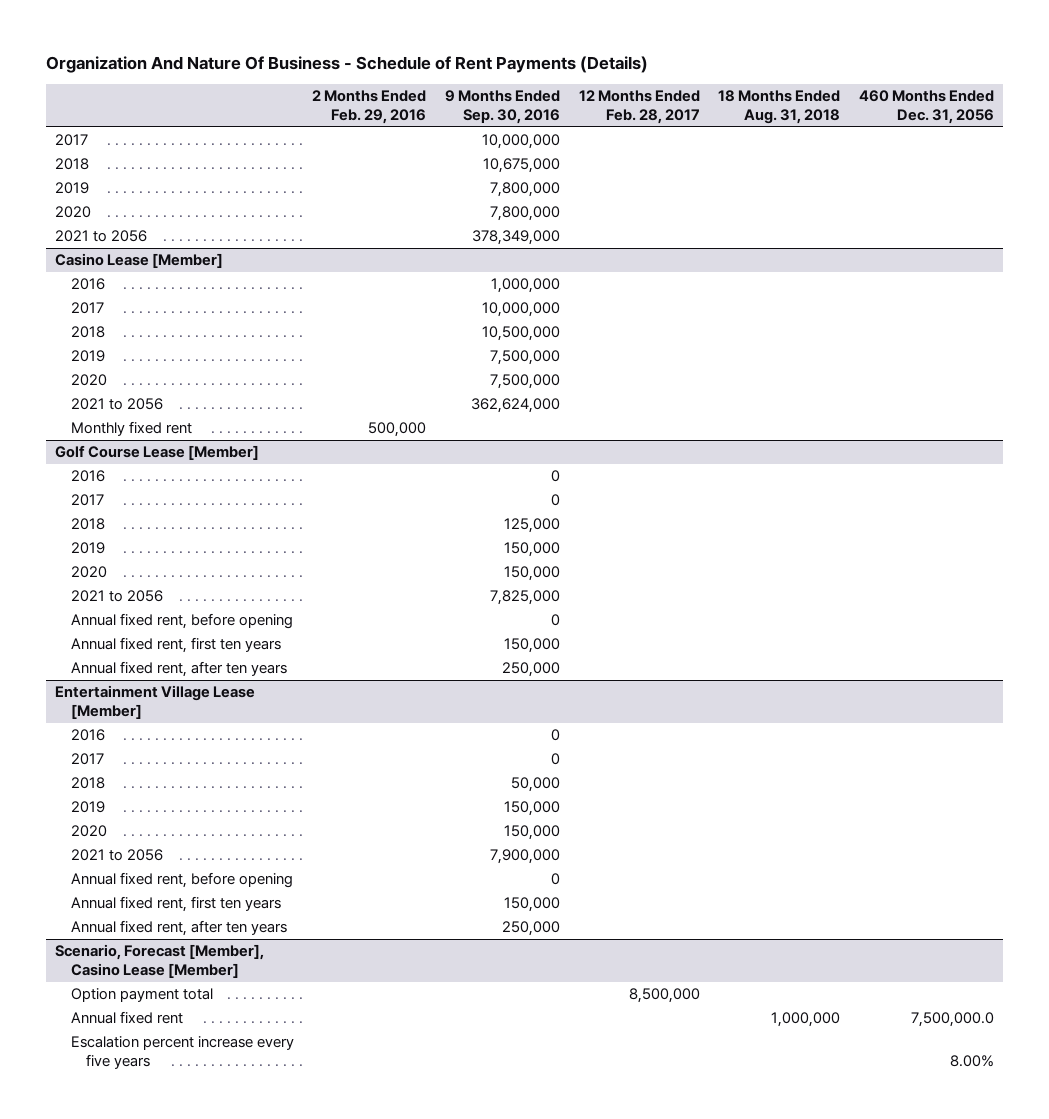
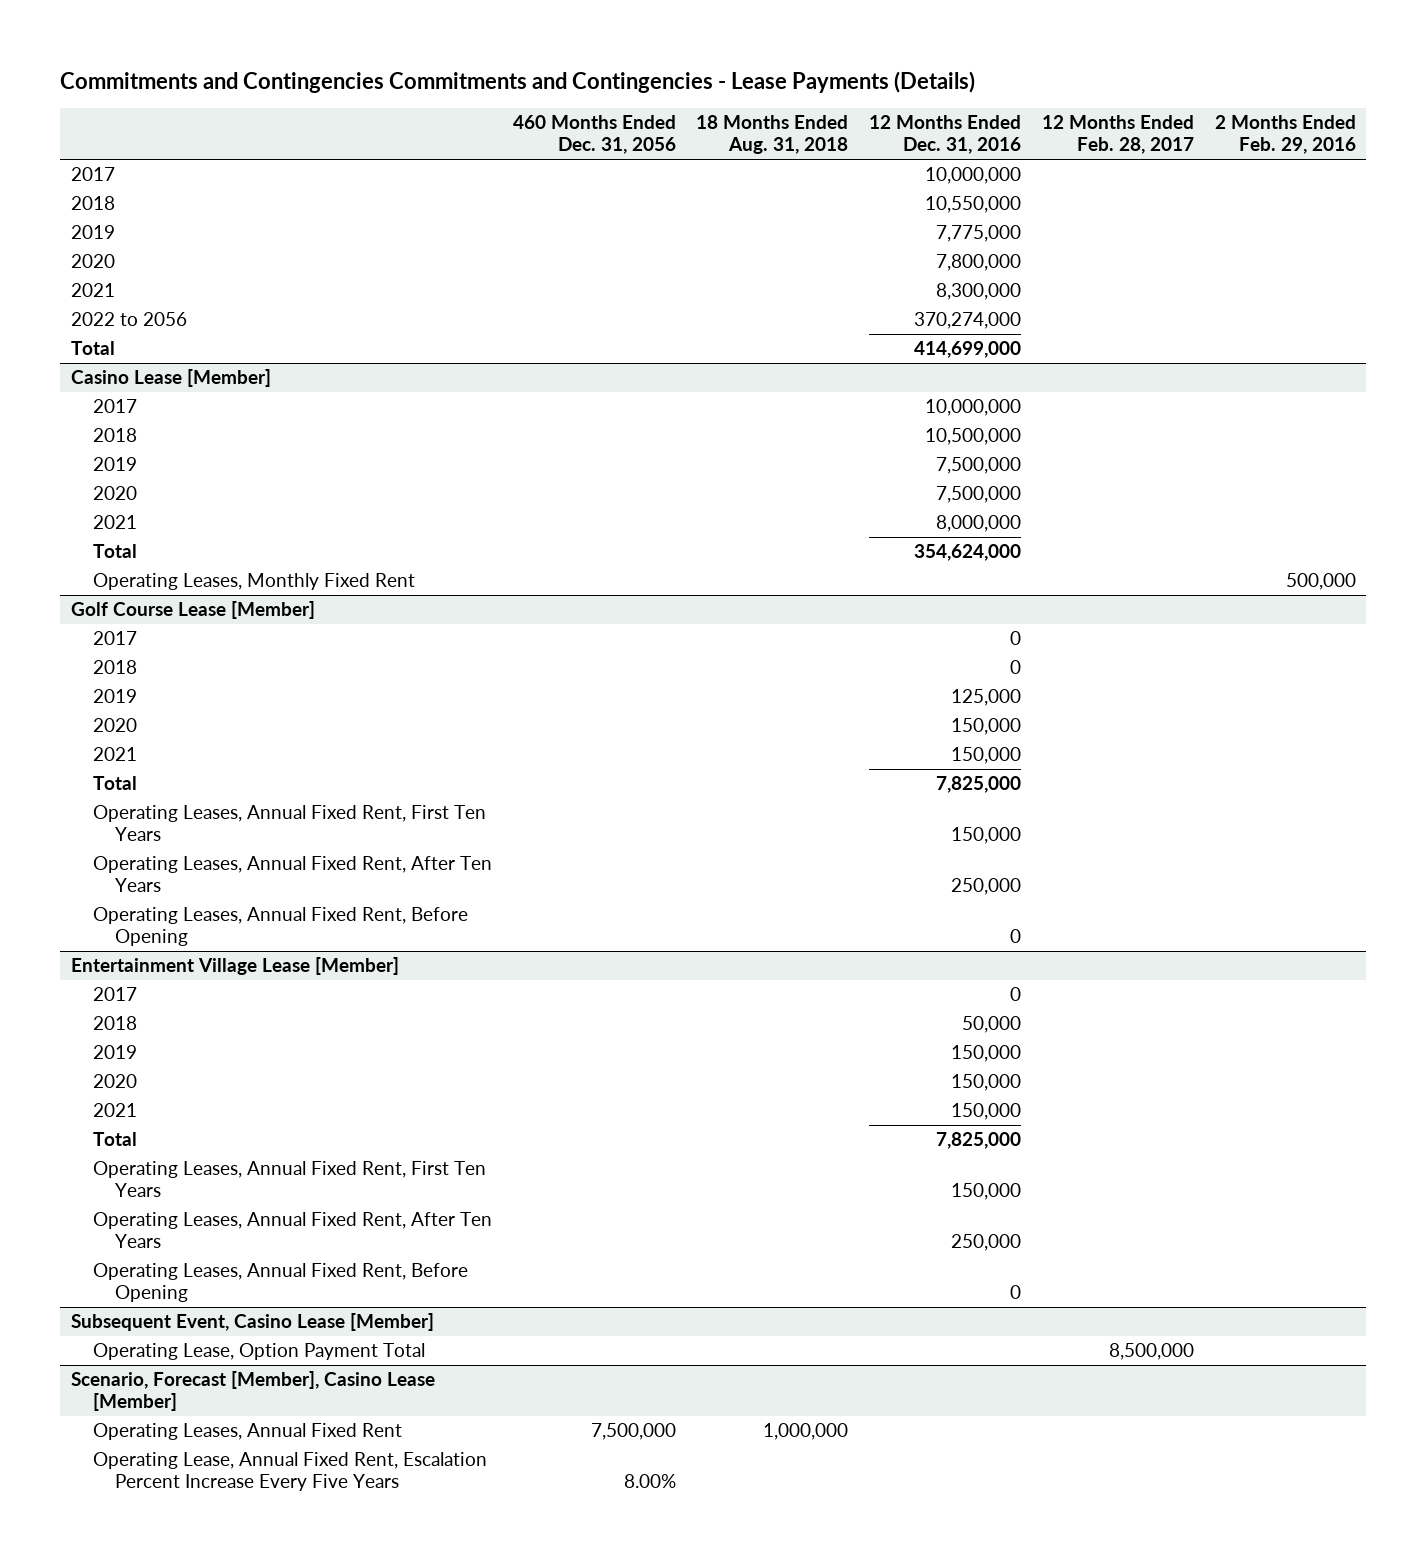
- Organization And Nature Of Business - Schedule of Rent Payments (Details)
+ Commitments and Contingencies Commitments and Contingencies - Lease Payments (Details)
- | 2 Months Ended Feb. 29, 2016 | 9 Months Ended Sep. 30, 2016 | 12 Months Ended Feb. 28, 2017 | 18 Months Ended Aug. 31, 2018 | 460 Months Ended Dec. 31, 2056
+ | 460 Months Ended Dec. 31, 2056 | 18 Months Ended Aug. 31, 2018 | 12 Months Ended Dec. 31, 2016 | 12 Months Ended Feb. 28, 2017 | 2 Months Ended Feb. 29, 2016
- 2021 to 2056 | | 378,349,000 | | |
+ 2021 | | | 8,300,000 | |
+ 2022 to 2056 | | | 370,274,000 | |
+ Total | | | 414,699,000 | |
@ Casino Lease [Member]
- 2016 | | 1,000,000 | | |
- 2021 to 2056 | | 362,624,000 | | |
- Monthly fixed rent | 500,000 | | | |
+ 2021 | | | 8,000,000 | |
+ Total | | | 354,624,000 | |
+ Operating Leases, Monthly Fixed Rent | | | | | 500,000
@ Golf Course Lease [Member]
- 2016 | | 0 | | |
- 2021 to 2056 | | 7,825,000 | | |
- Annual fixed rent, before opening | | 0 | | |
- Annual fixed rent, first ten years | | 150,000 | | |
- Annual fixed rent, after ten years | | 250,000 | | |
+ 2021 | | | 150,000 | |
+ Total | | | 7,825,000 | |
+ Operating Leases, Annual Fixed Rent, First Ten Years | | | 150,000 | |
+ Operating Leases, Annual Fixed Rent, After Ten Years | | | 250,000 | |
+ Operating Leases, Annual Fixed Rent, Before Opening | | | 0 | |
@ Entertainment Village Lease [Member]
- 2016 | | 0 | | |
- 2021 to 2056 | | 7,900,000 | | |
- Annual fixed rent, before opening | | 0 | | |
- Annual fixed rent, first ten years | | 150,000 | | |
- Annual fixed rent, after ten years | | 250,000 | | |
+ 2021 | | | 150,000 | |
+ Total | | | 7,825,000 | |
+ Operating Leases, Annual Fixed Rent, First Ten Years | | | 150,000 | |
+ Operating Leases, Annual Fixed Rent, After Ten Years | | | 250,000 | |
+ Operating Leases, Annual Fixed Rent, Before Opening | | | 0 | |
+ Subsequent Event, Casino Lease [Member]
+ Operating Lease, Option Payment Total | | | | 8,500,000 |
@ Scenario, Forecast [Member], Casino Lease [Member]
- Option payment total | | | 8,500,000 | |
- Annual fixed rent | | | | 1,000,000 | 7,500,000.0
- Escalation percent increase every five years | | | | | 8.00%
+ Operating Leases, Annual Fixed Rent | 7,500,000 | 1,000,000 | | |
+ Operating Lease, Annual Fixed Rent, Escalation Percent Increase Every Five Years | 8.00% | | | |

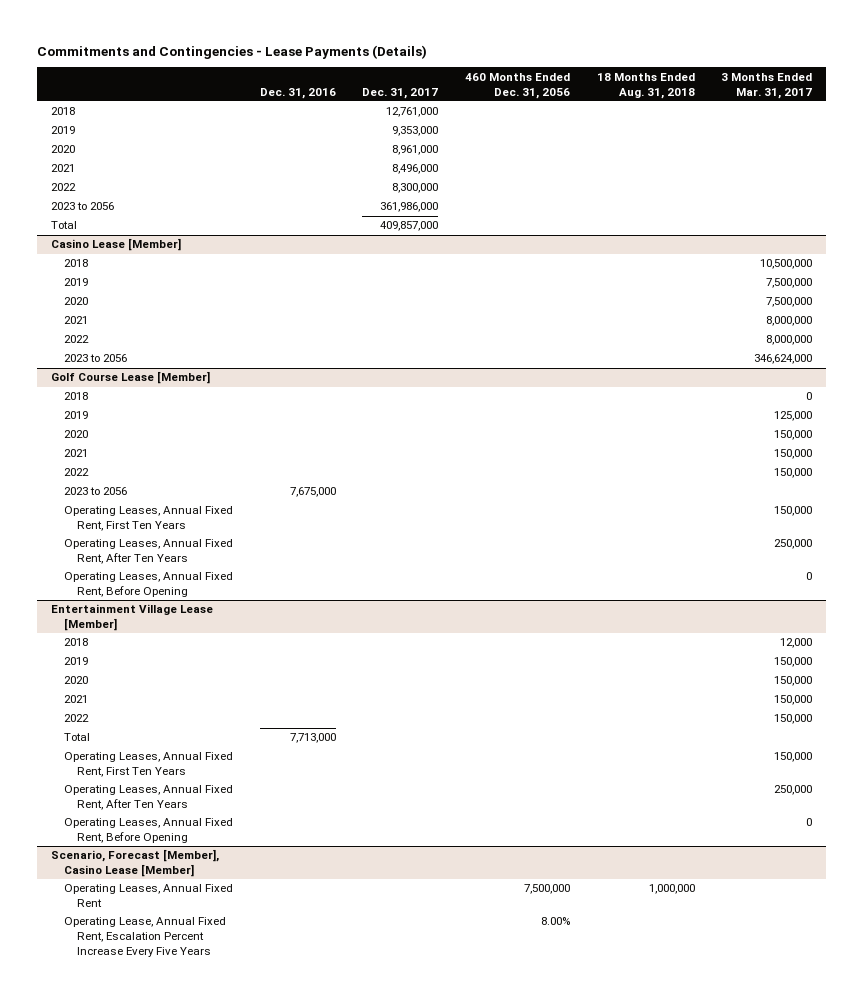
- Commitments and Contingencies Commitments and Contingencies - Lease Payments (Details)
+ Commitments and Contingencies - Lease Payments (Details)
- | 460 Months Ended Dec. 31, 2056 | 18 Months Ended Aug. 31, 2018 | 12 Months Ended Dec. 31, 2016 | 12 Months Ended Feb. 28, 2017 | 2 Months Ended Feb. 29, 2016
+ | Dec. 31, 2016 | Dec. 31, 2017 | 460 Months Ended Dec. 31, 2056 | 18 Months Ended Aug. 31, 2018 | 3 Months Ended Mar. 31, 2017
- 2017 | | | 10,000,000 | |
- 2022 to 2056 | | | 370,274,000 | |
+ 2022 | | 8,300,000 | | |
+ 2023 to 2056 | | 361,986,000 | | |
@ Casino Lease [Member]
- 2017 | | | 10,000,000 | |
- Total | | | 354,624,000 | |
- Operating Leases, Monthly Fixed Rent | | | | | 500,000
+ 2022 | | | | | 8,000,000
+ 2023 to 2056 | | | | | 346,624,000
@ Golf Course Lease [Member]
- 2017 | | | 0 | |
- Total | | | 7,825,000 | |
+ 2022 | | | | | 150,000
+ 2023 to 2056 | 7,675,000 | | | |
@ Entertainment Village Lease [Member]
- 2017 | | | 0 | |
+ 2022 | | | | | 150,000
- Subsequent Event, Casino Lease [Member]
- Operating Lease, Option Payment Total | | | | 8,500,000 |

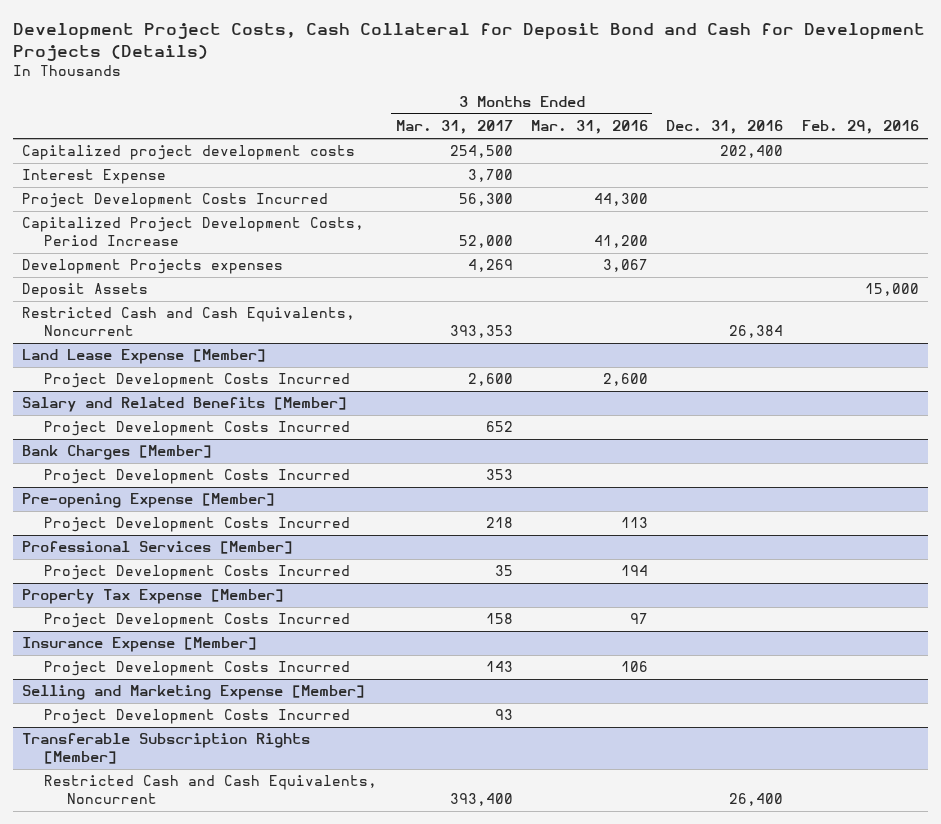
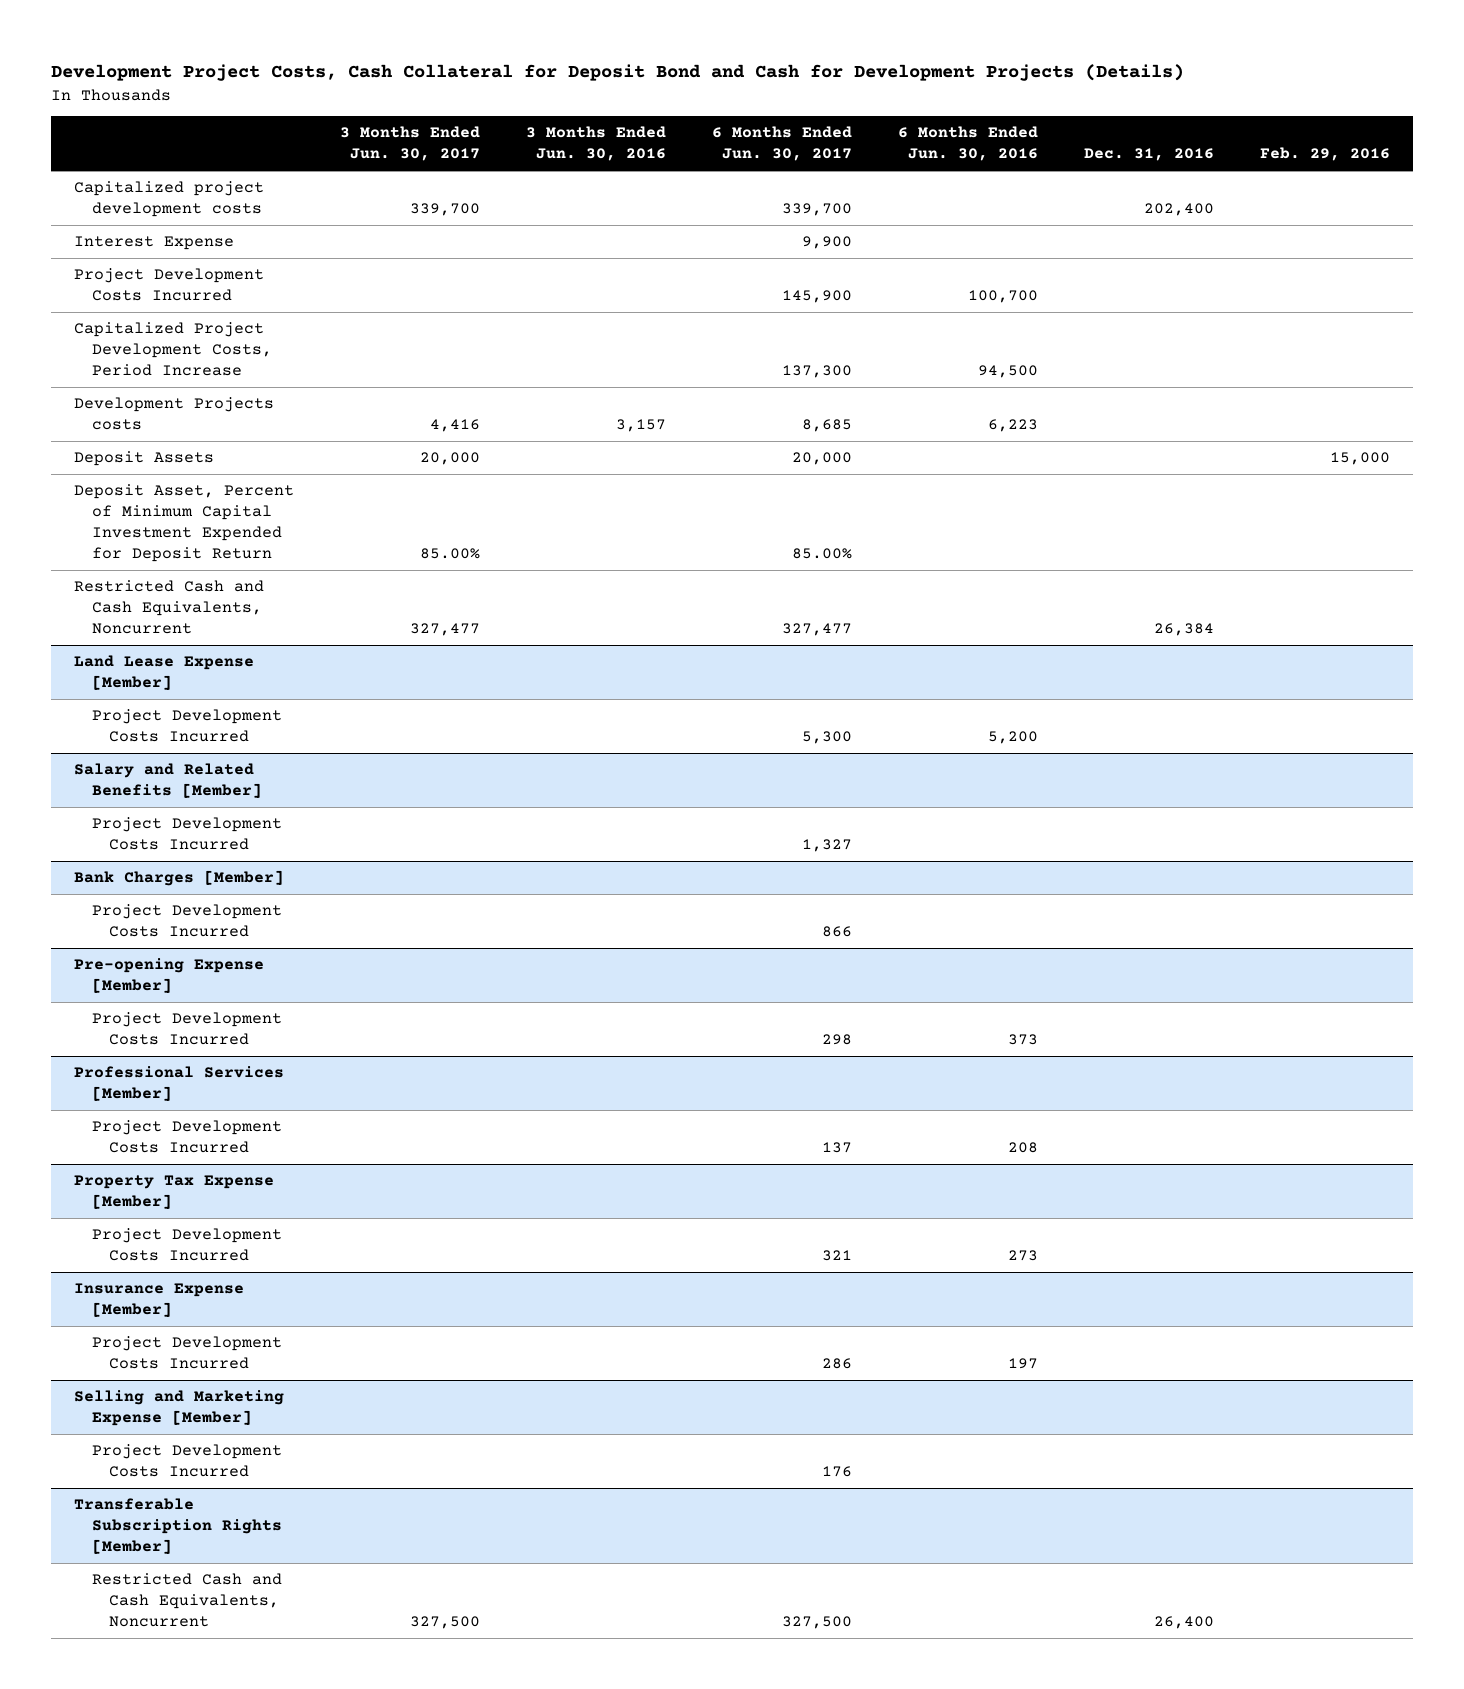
- | 3 Months Ended Mar. 31, 2017 | 3 Months Ended Mar. 31, 2016 | Dec. 31, 2016 | Feb. 29, 2016
+ | 3 Months Ended Jun. 30, 2017 | 3 Months Ended Jun. 30, 2016 | 6 Months Ended Jun. 30, 2017 | 6 Months Ended Jun. 30, 2016 | Dec. 31, 2016 | Feb. 29, 2016
- Development Projects expenses | 4,269 | 3,067 | |
+ Development Projects costs | 4,416 | 3,157 | 8,685 | 6,223 | |
+ Deposit Asset, Percent of Minimum Capital Investment Expended for Deposit Return | 85.00% | | 85.00% | | |

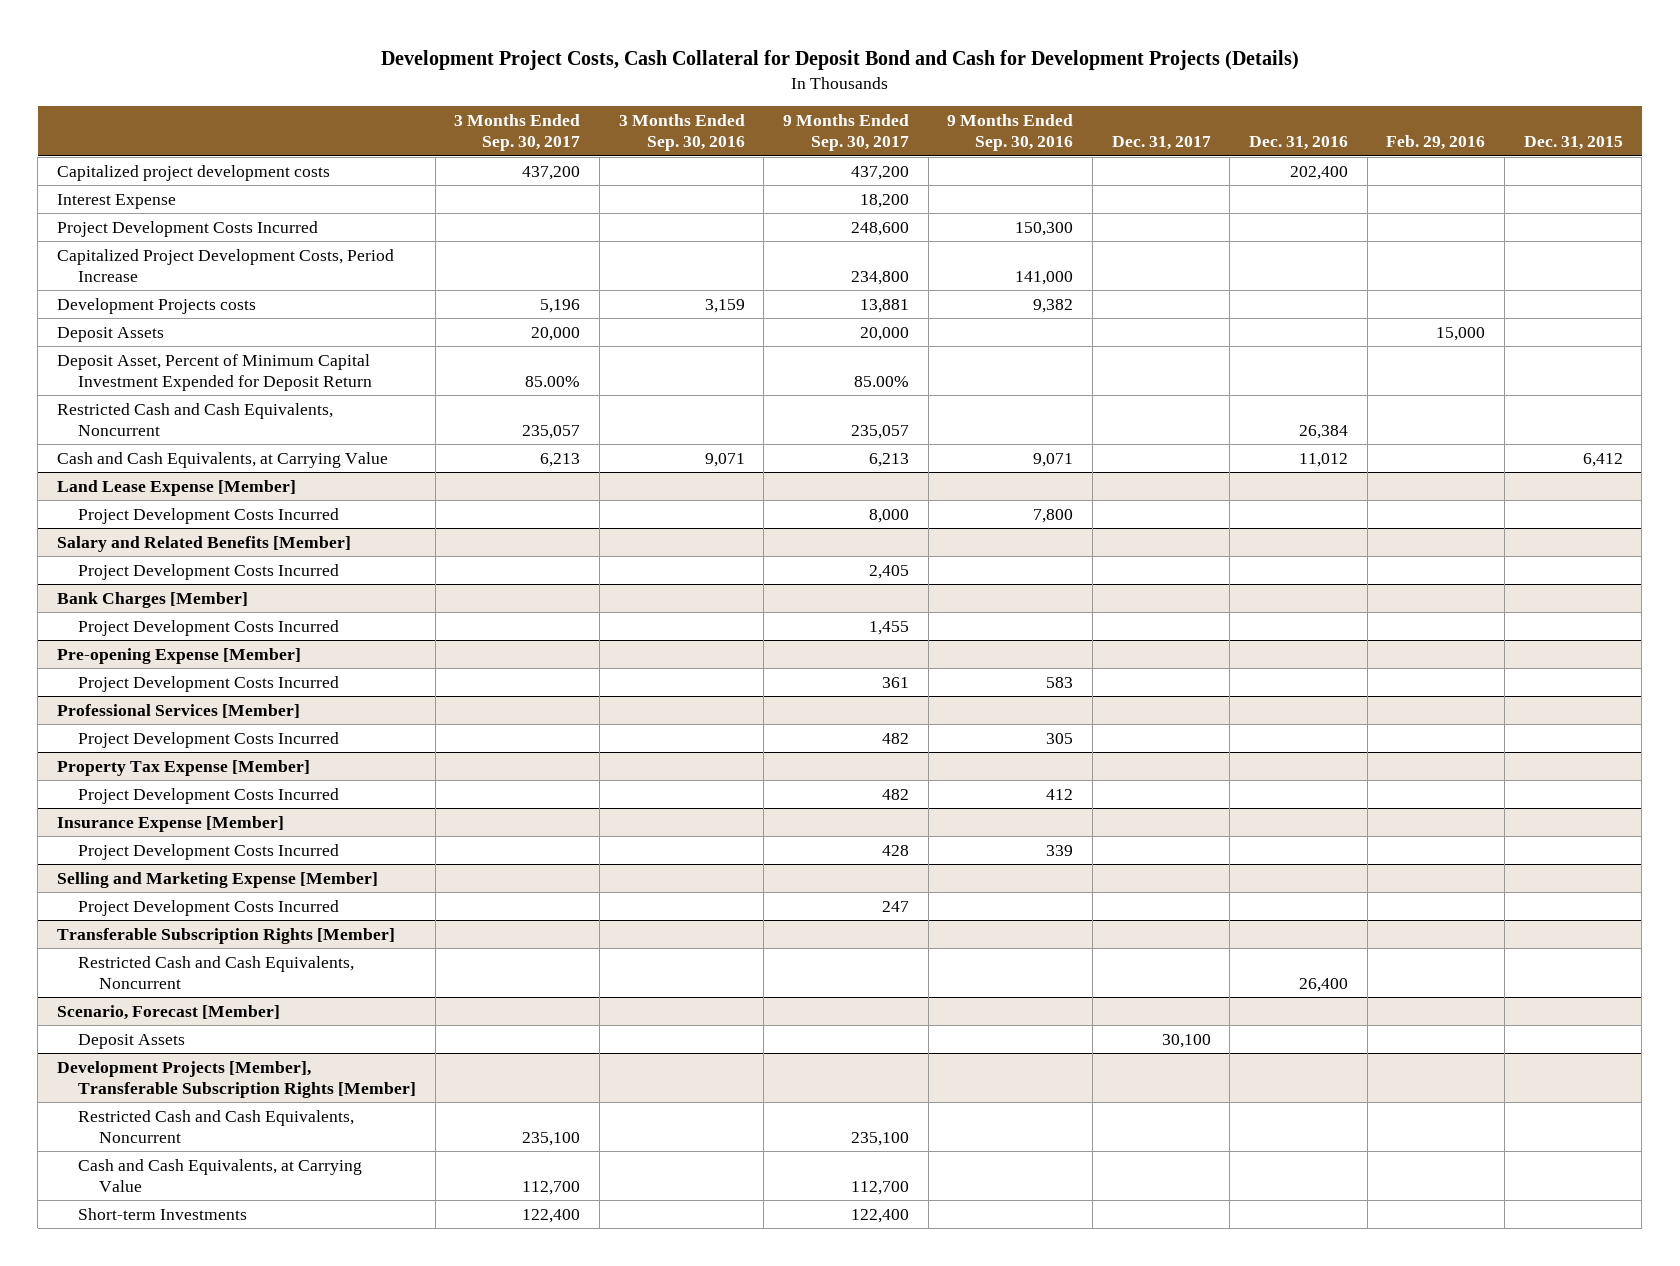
- | 3 Months Ended Jun. 30, 2017 | 3 Months Ended Jun. 30, 2016 | 6 Months Ended Jun. 30, 2017 | 6 Months Ended Jun. 30, 2016 | Dec. 31, 2016 | Feb. 29, 2016
+ | 3 Months Ended Sep. 30, 2017 | 3 Months Ended Sep. 30, 2016 | 9 Months Ended Sep. 30, 2017 | 9 Months Ended Sep. 30, 2016 | Dec. 31, 2017 | Dec. 31, 2016 | Feb. 29, 2016 | Dec. 31, 2015
+ Cash and Cash Equivalents, at Carrying Value | 6,213 | 9,071 | 6,213 | 9,071 | | 11,012 | | 6,412
+ Scenario, Forecast [Member]
+ Deposit Assets | | | | | 30,100 | | |
+ Development Projects [Member], Transferable Subscription Rights [Member]
+ Restricted Cash and Cash Equivalents, Noncurrent | 235,100 | | 235,100 | | | | |
+ Cash and Cash Equivalents, at Carrying Value | 112,700 | | 112,700 | | | | |
+ Short-term Investments | 122,400 | | 122,400 | | | | |

